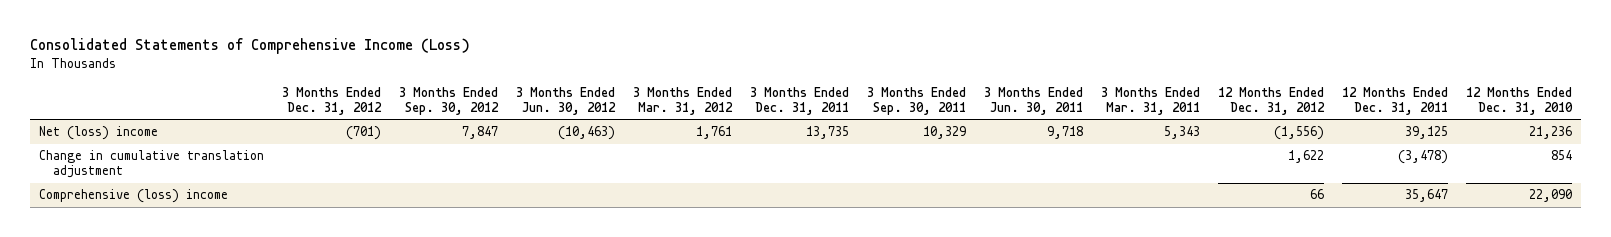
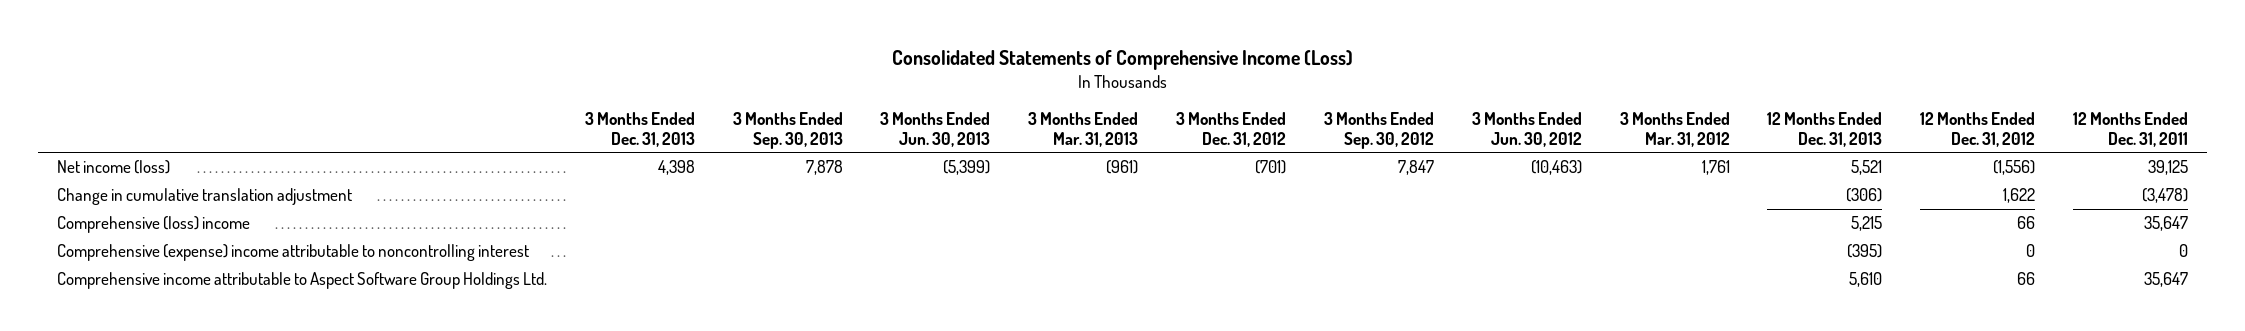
- | 3 Months Ended Dec. 31, 2012 | 3 Months Ended Sep. 30, 2012 | 3 Months Ended Jun. 30, 2012 | 3 Months Ended Mar. 31, 2012 | 3 Months Ended Dec. 31, 2011 | 3 Months Ended Sep. 30, 2011 | 3 Months Ended Jun. 30, 2011 | 3 Months Ended Mar. 31, 2011 | 12 Months Ended Dec. 31, 2012 | 12 Months Ended Dec. 31, 2011 | 12 Months Ended Dec. 31, 2010
+ | 3 Months Ended Dec. 31, 2013 | 3 Months Ended Sep. 30, 2013 | 3 Months Ended Jun. 30, 2013 | 3 Months Ended Mar. 31, 2013 | 3 Months Ended Dec. 31, 2012 | 3 Months Ended Sep. 30, 2012 | 3 Months Ended Jun. 30, 2012 | 3 Months Ended Mar. 31, 2012 | 12 Months Ended Dec. 31, 2013 | 12 Months Ended Dec. 31, 2012 | 12 Months Ended Dec. 31, 2011
- Net (loss) income | (701) | 7,847 | (10,463) | 1,761 | 13,735 | 10,329 | 9,718 | 5,343 | (1,556) | 39,125 | 21,236
+ Net income (loss) | 4,398 | 7,878 | (5,399) | (961) | (701) | 7,847 | (10,463) | 1,761 | 5,521 | (1,556) | 39,125
+ Comprehensive (expense) income attributable to noncontrolling interest | | | | | | | | | (395) | 0 | 0
+ Comprehensive income attributable to Aspect Software Group Holdings Ltd. | | | | | | | | | 5,610 | 66 | 35,647

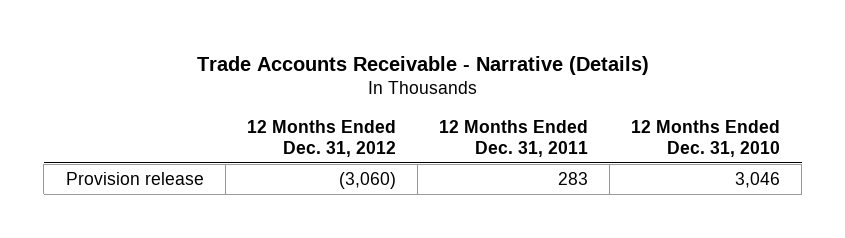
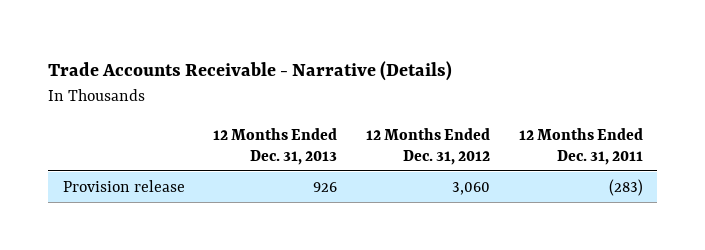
- | 12 Months Ended Dec. 31, 2012 | 12 Months Ended Dec. 31, 2011 | 12 Months Ended Dec. 31, 2010
+ | 12 Months Ended Dec. 31, 2013 | 12 Months Ended Dec. 31, 2012 | 12 Months Ended Dec. 31, 2011
- Provision release | (3,060) | 283 | 3,046
+ Provision release | 926 | 3,060 | (283)

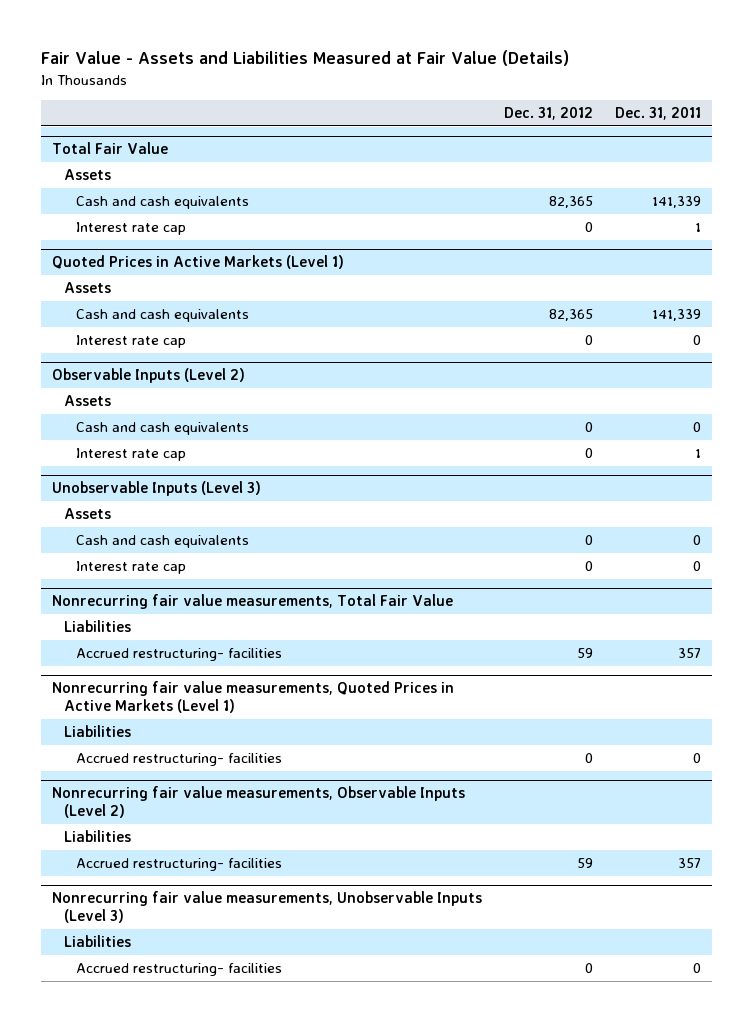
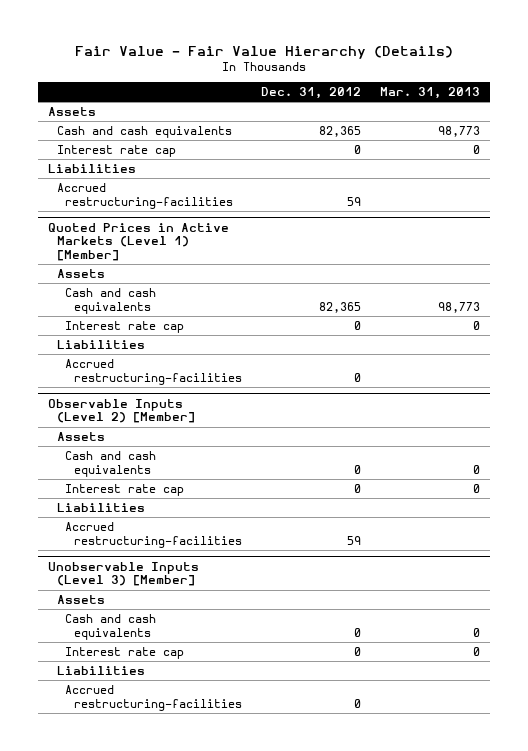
- Fair Value - Assets and Liabilities Measured at Fair Value (Details)
+ Fair Value - Fair Value Hierarchy (Details)
- | Dec. 31, 2012 | Dec. 31, 2011
+ | Dec. 31, 2012 | Mar. 31, 2013
- Total Fair Value
- Quoted Prices in Active Markets (Level 1)
+ Liabilities
+ Accrued restructuring-facilities | 59 |
+ Quoted Prices in Active Markets (Level 1) [Member]
- Observable Inputs (Level 2)
+ Liabilities
+ Accrued restructuring-facilities | 0 |
+ Observable Inputs (Level 2) [Member]
- Unobservable Inputs (Level 3)
+ Liabilities
+ Accrued restructuring-facilities | 59 |
+ Unobservable Inputs (Level 3) [Member]
- Nonrecurring fair value measurements, Total Fair Value
- Accrued restructuring- facilities | 59 | 357
- Nonrecurring fair value measurements, Quoted Prices in Active Markets (Level 1)
- Liabilities
- Accrued restructuring- facilities | 0 | 0
- Nonrecurring fair value measurements, Observable Inputs (Level 2)
- Liabilities
- Accrued restructuring- facilities | 59 | 357
- Nonrecurring fair value measurements, Unobservable Inputs (Level 3)
- Liabilities
- Accrued restructuring- facilities | 0 | 0
+ Accrued restructuring-facilities | 0 |

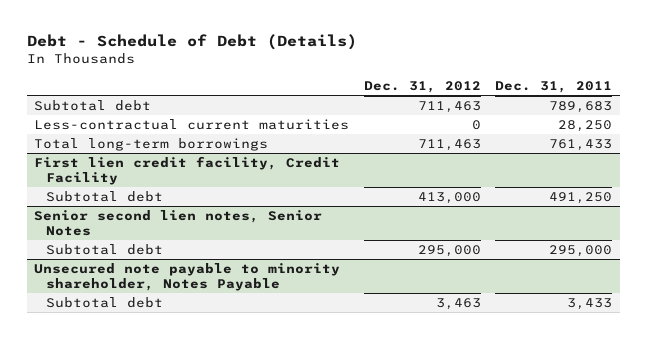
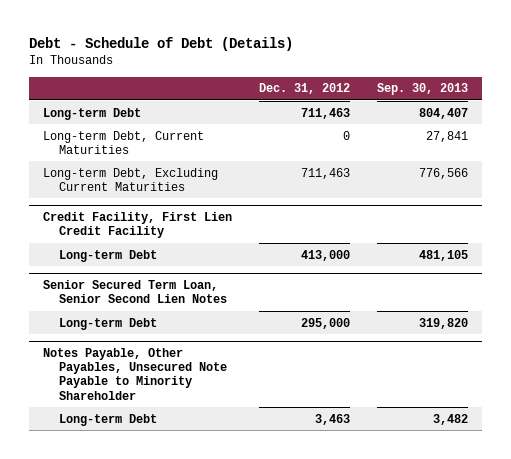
- | Dec. 31, 2012 | Dec. 31, 2011
+ | Dec. 31, 2012 | Sep. 30, 2013
- Subtotal debt | 711,463 | 789,683
- Less-contractual current maturities | 0 | 28,250
- Total long-term borrowings | 711,463 | 761,433
- First lien credit facility, Credit Facility
- Subtotal debt | 413,000 | 491,250
- Senior second lien notes, Senior Notes
- Subtotal debt | 295,000 | 295,000
- Unsecured note payable to minority shareholder, Notes Payable
- Subtotal debt | 3,463 | 3,433
+ Long-term Debt | 711,463 | 804,407
+ Long-term Debt, Current Maturities | 0 | 27,841
+ Long-term Debt, Excluding Current Maturities | 711,463 | 776,566
+ Credit Facility, First Lien Credit Facility
+ Long-term Debt | 413,000 | 481,105
+ Senior Secured Term Loan, Senior Second Lien Notes
+ Long-term Debt | 295,000 | 319,820
+ Notes Payable, Other Payables, Unsecured Note Payable to Minority Shareholder
+ Long-term Debt | 3,463 | 3,482

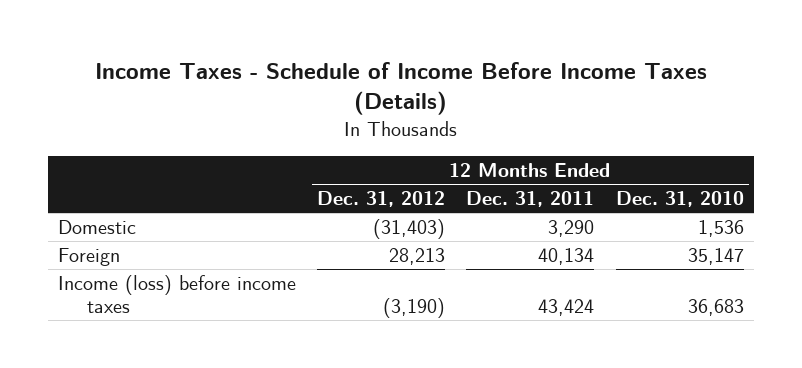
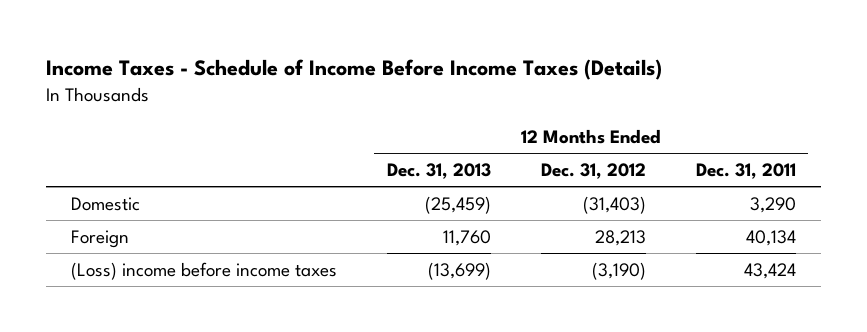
- | 12 Months Ended Dec. 31, 2012 | 12 Months Ended Dec. 31, 2011 | 12 Months Ended Dec. 31, 2010
+ | 12 Months Ended Dec. 31, 2013 | 12 Months Ended Dec. 31, 2012 | 12 Months Ended Dec. 31, 2011
- Income (loss) before income taxes | (3,190) | 43,424 | 36,683
+ (Loss) income before income taxes | (13,699) | (3,190) | 43,424

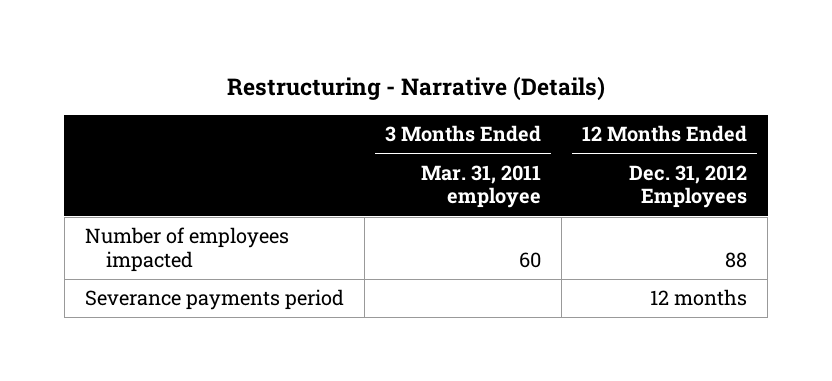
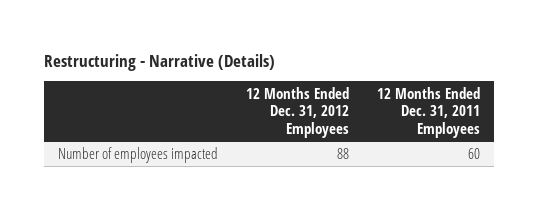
- | 3 Months Ended Mar. 31, 2011 employee | 12 Months Ended Dec. 31, 2012 Employees
+ | 12 Months Ended Dec. 31, 2012 Employees | 12 Months Ended Dec. 31, 2011 Employees
- Severance payments period | | 12 months

